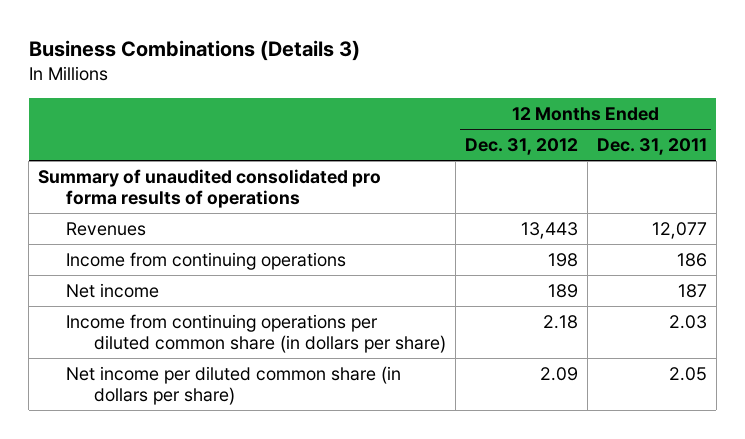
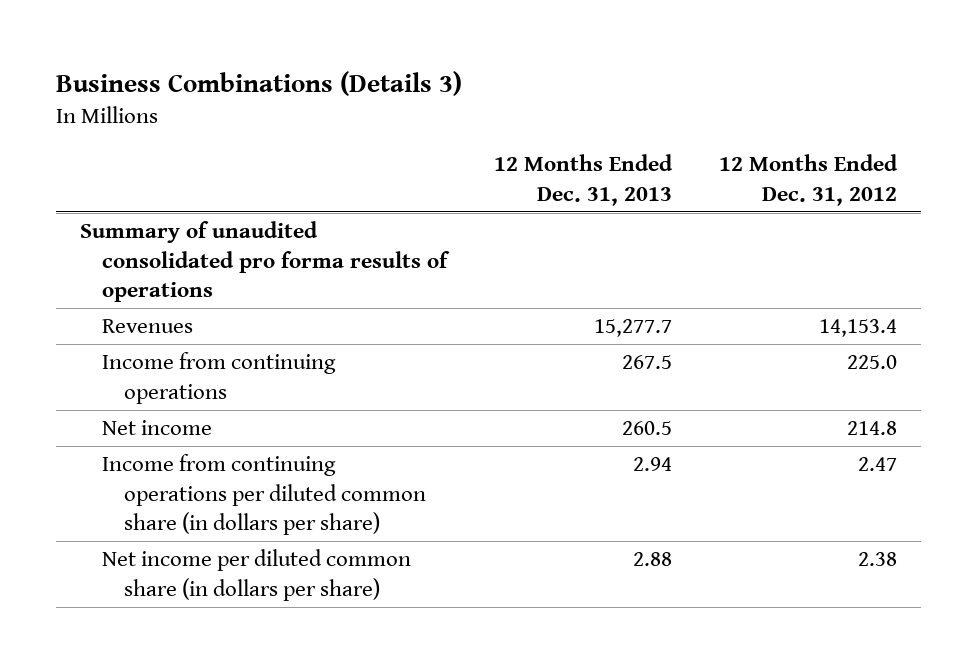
- | 12 Months Ended Dec. 31, 2012 | 12 Months Ended Dec. 31, 2011
+ | 12 Months Ended Dec. 31, 2013 | 12 Months Ended Dec. 31, 2012
- Revenues | 13,443 | 12,077
- Income from continuing operations | 198 | 186
- Net income | 189 | 187
- Income from continuing operations per diluted common share (in dollars per share) | 2.18 | 2.03
- Net income per diluted common share (in dollars per share) | 2.09 | 2.05
+ Revenues | 15,277.7 | 14,153.4
+ Income from continuing operations | 267.5 | 225.0
+ Net income | 260.5 | 214.8
+ Income from continuing operations per diluted common share (in dollars per share) | 2.94 | 2.47
+ Net income per diluted common share (in dollars per share) | 2.88 | 2.38

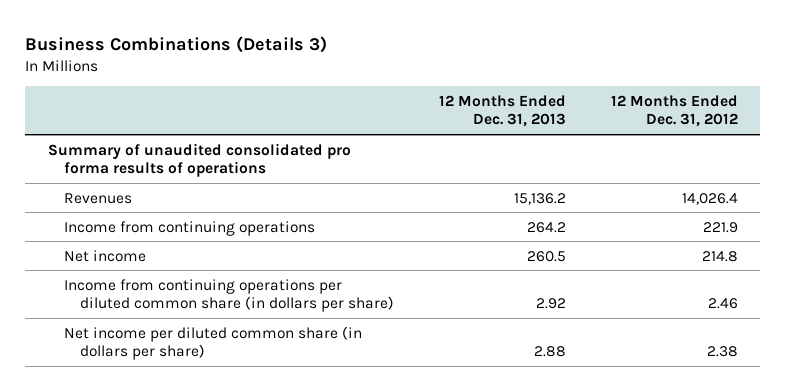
- Revenues | 15,277.7 | 14,153.4
- Income from continuing operations | 267.5 | 225.0
+ Revenues | 15,136.2 | 14,026.4
+ Income from continuing operations | 264.2 | 221.9
- Income from continuing operations per diluted common share (in dollars per share) | 2.94 | 2.47
+ Income from continuing operations per diluted common share (in dollars per share) | 2.92 | 2.46

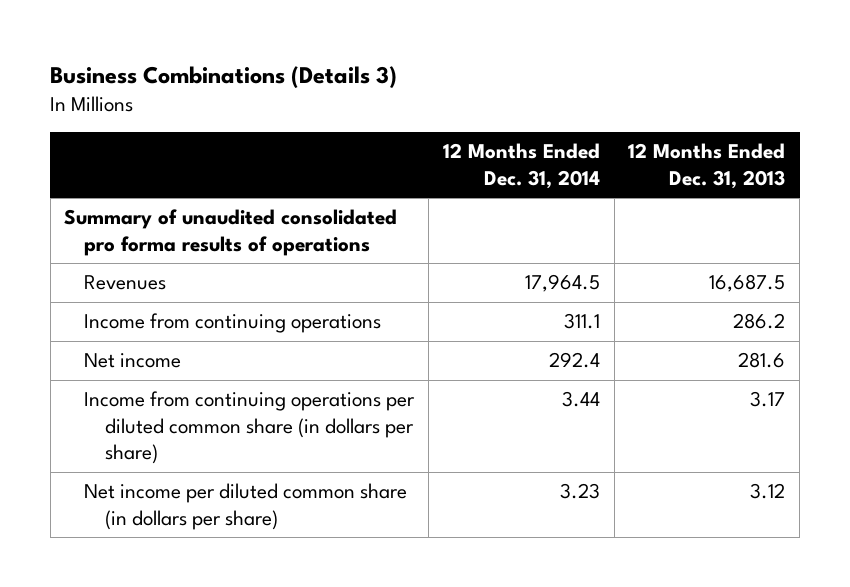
- | 12 Months Ended Dec. 31, 2013 | 12 Months Ended Dec. 31, 2012
+ | 12 Months Ended Dec. 31, 2014 | 12 Months Ended Dec. 31, 2013
- Revenues | 15,136.2 | 14,026.4
- Income from continuing operations | 264.2 | 221.9
- Net income | 260.5 | 214.8
- Income from continuing operations per diluted common share (in dollars per share) | 2.92 | 2.46
- Net income per diluted common share (in dollars per share) | 2.88 | 2.38
+ Revenues | 17,964.5 | 16,687.5
+ Income from continuing operations | 311.1 | 286.2
+ Net income | 292.4 | 281.6
+ Income from continuing operations per diluted common share (in dollars per share) | 3.44 | 3.17
+ Net income per diluted common share (in dollars per share) | 3.23 | 3.12

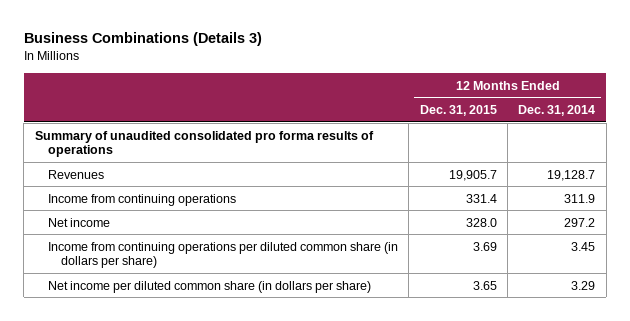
- | 12 Months Ended Dec. 31, 2014 | 12 Months Ended Dec. 31, 2013
+ | 12 Months Ended Dec. 31, 2015 | 12 Months Ended Dec. 31, 2014
- Revenues | 17,964.5 | 16,687.5
- Income from continuing operations | 311.1 | 286.2
- Net income | 292.4 | 281.6
- Income from continuing operations per diluted common share (in dollars per share) | 3.44 | 3.17
- Net income per diluted common share (in dollars per share) | 3.23 | 3.12
+ Revenues | 19,905.7 | 19,128.7
+ Income from continuing operations | 331.4 | 311.9
+ Net income | 328.0 | 297.2
+ Income from continuing operations per diluted common share (in dollars per share) | 3.69 | 3.45
+ Net income per diluted common share (in dollars per share) | 3.65 | 3.29

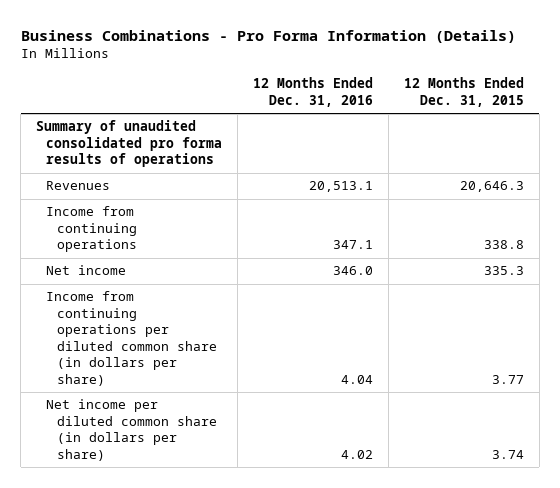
- Business Combinations (Details 3)
+ Business Combinations - Pro Forma Information (Details)
- | 12 Months Ended Dec. 31, 2015 | 12 Months Ended Dec. 31, 2014
+ | 12 Months Ended Dec. 31, 2016 | 12 Months Ended Dec. 31, 2015
- Revenues | 19,905.7 | 19,128.7
- Income from continuing operations | 331.4 | 311.9
- Net income | 328.0 | 297.2
- Income from continuing operations per diluted common share (in dollars per share) | 3.69 | 3.45
- Net income per diluted common share (in dollars per share) | 3.65 | 3.29
+ Revenues | 20,513.1 | 20,646.3
+ Income from continuing operations | 347.1 | 338.8
+ Net income | 346.0 | 335.3
+ Income from continuing operations per diluted common share (in dollars per share) | 4.04 | 3.77
+ Net income per diluted common share (in dollars per share) | 4.02 | 3.74

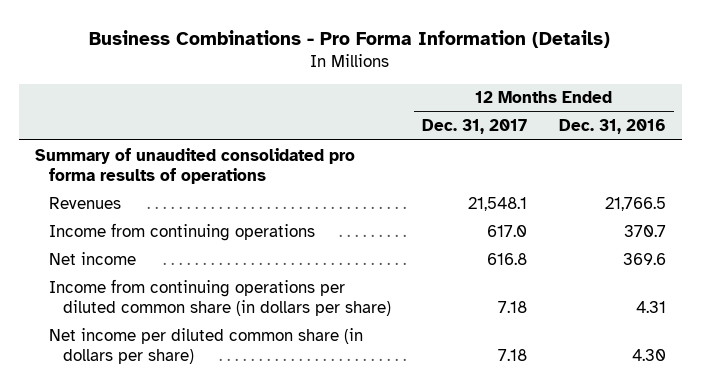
- | 12 Months Ended Dec. 31, 2016 | 12 Months Ended Dec. 31, 2015
+ | 12 Months Ended Dec. 31, 2017 | 12 Months Ended Dec. 31, 2016
- Revenues | 20,513.1 | 20,646.3
- Income from continuing operations | 347.1 | 338.8
- Net income | 346.0 | 335.3
- Income from continuing operations per diluted common share (in dollars per share) | 4.04 | 3.77
- Net income per diluted common share (in dollars per share) | 4.02 | 3.74
+ Revenues | 21,548.1 | 21,766.5
+ Income from continuing operations | 617.0 | 370.7
+ Net income | 616.8 | 369.6
+ Income from continuing operations per diluted common share (in dollars per share) | 7.18 | 4.31
+ Net income per diluted common share (in dollars per share) | 7.18 | 4.30

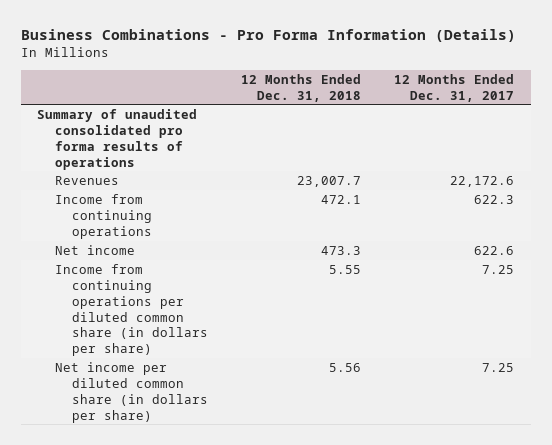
- | 12 Months Ended Dec. 31, 2017 | 12 Months Ended Dec. 31, 2016
+ | 12 Months Ended Dec. 31, 2018 | 12 Months Ended Dec. 31, 2017
- Revenues | 21,548.1 | 21,766.5
- Income from continuing operations | 617.0 | 370.7
- Net income | 616.8 | 369.6
- Income from continuing operations per diluted common share (in dollars per share) | 7.18 | 4.31
- Net income per diluted common share (in dollars per share) | 7.18 | 4.30
+ Revenues | 23,007.7 | 22,172.6
+ Income from continuing operations | 472.1 | 622.3
+ Net income | 473.3 | 622.6
+ Income from continuing operations per diluted common share (in dollars per share) | 5.55 | 7.25
+ Net income per diluted common share (in dollars per share) | 5.56 | 7.25

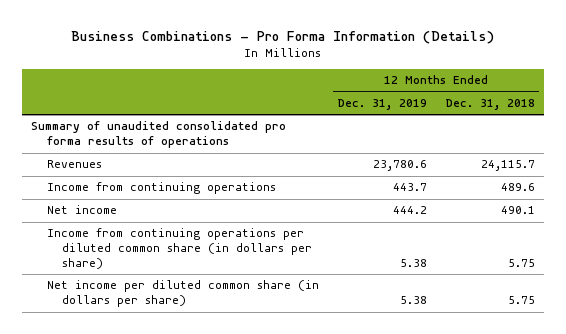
- | 12 Months Ended Dec. 31, 2018 | 12 Months Ended Dec. 31, 2017
+ | 12 Months Ended Dec. 31, 2019 | 12 Months Ended Dec. 31, 2018
- Revenues | 23,007.7 | 22,172.6
- Income from continuing operations | 472.1 | 622.3
- Net income | 473.3 | 622.6
- Income from continuing operations per diluted common share (in dollars per share) | 5.55 | 7.25
- Net income per diluted common share (in dollars per share) | 5.56 | 7.25
+ Revenues | 23,780.6 | 24,115.7
+ Income from continuing operations | 443.7 | 489.6
+ Net income | 444.2 | 490.1
+ Income from continuing operations per diluted common share (in dollars per share) | 5.38 | 5.75
+ Net income per diluted common share (in dollars per share) | 5.38 | 5.75

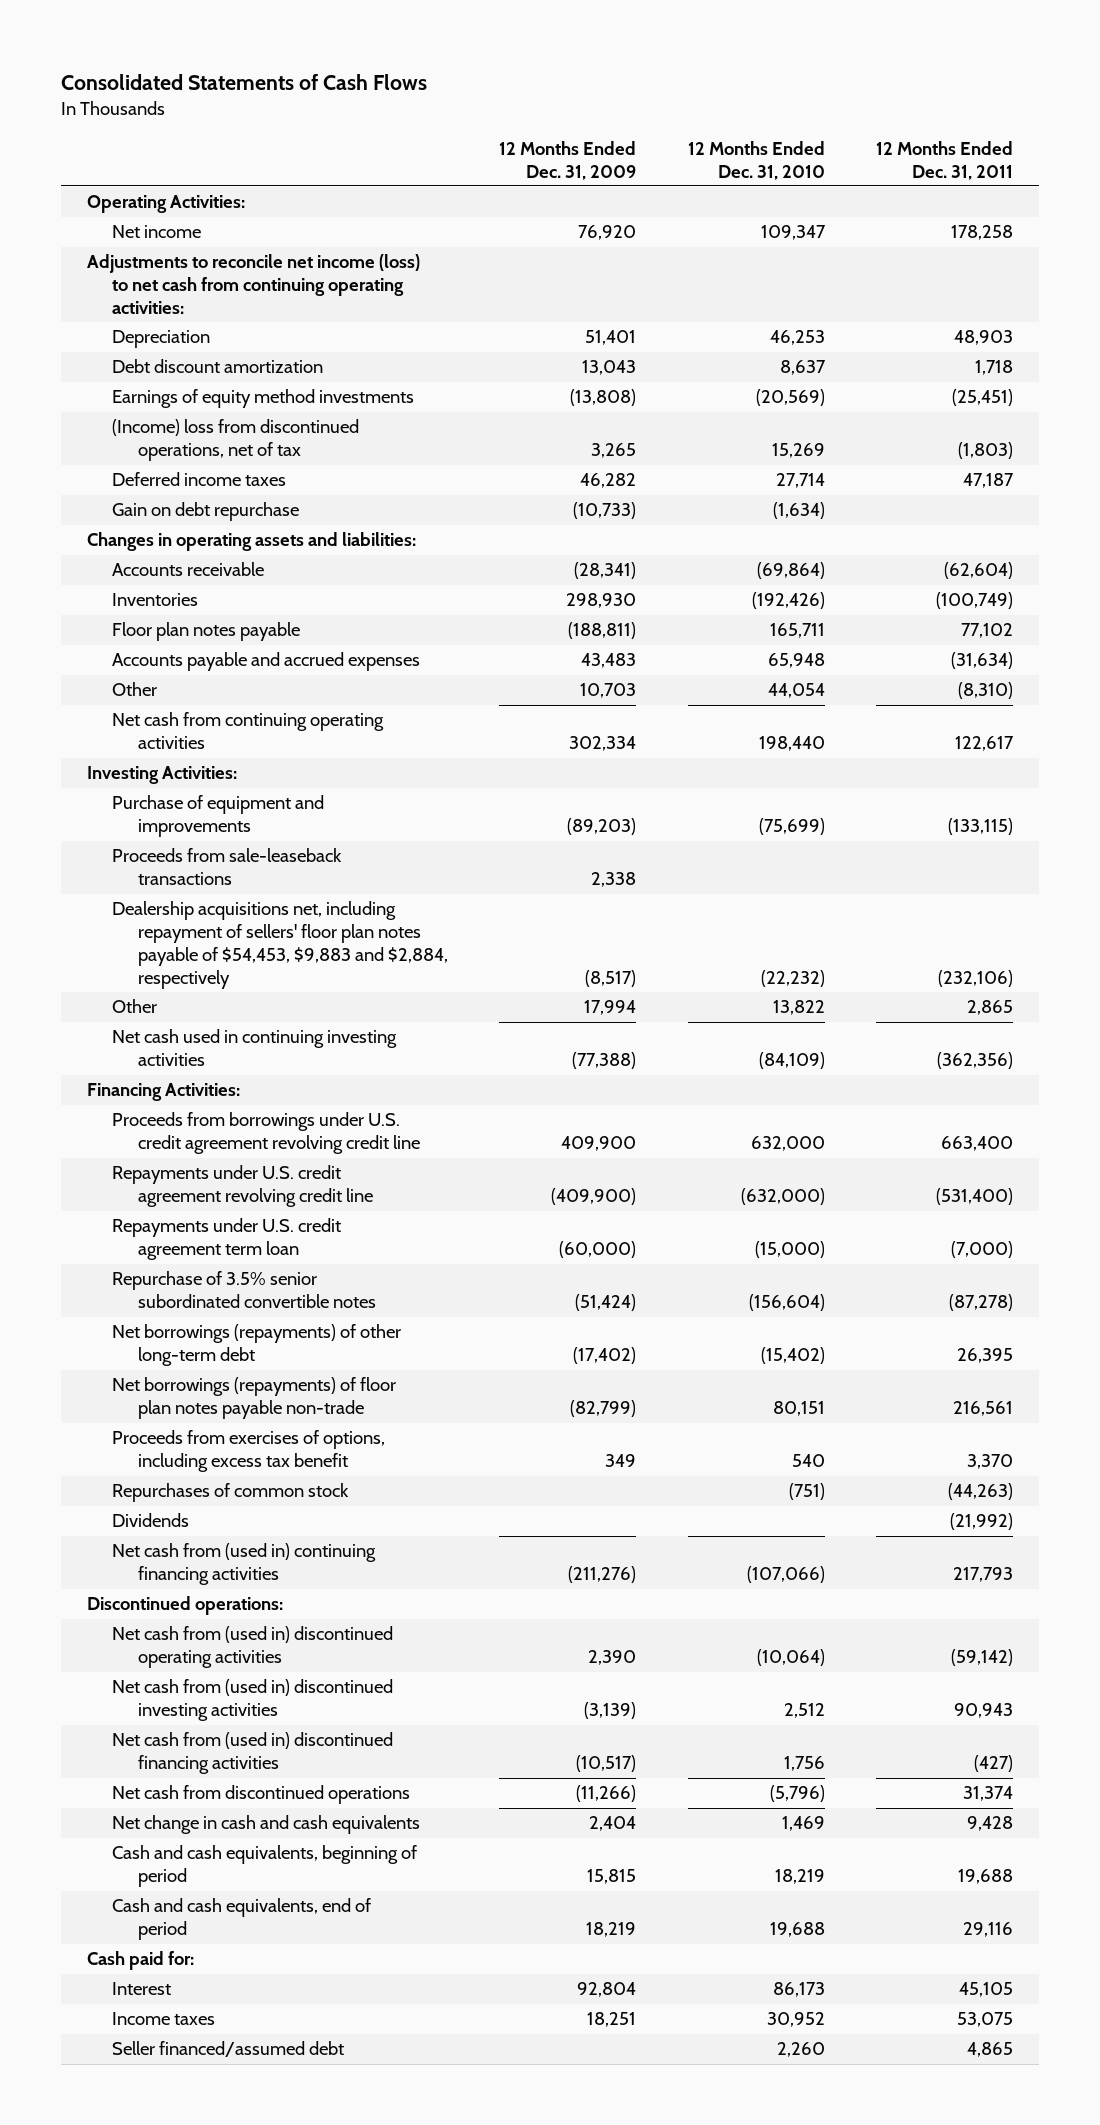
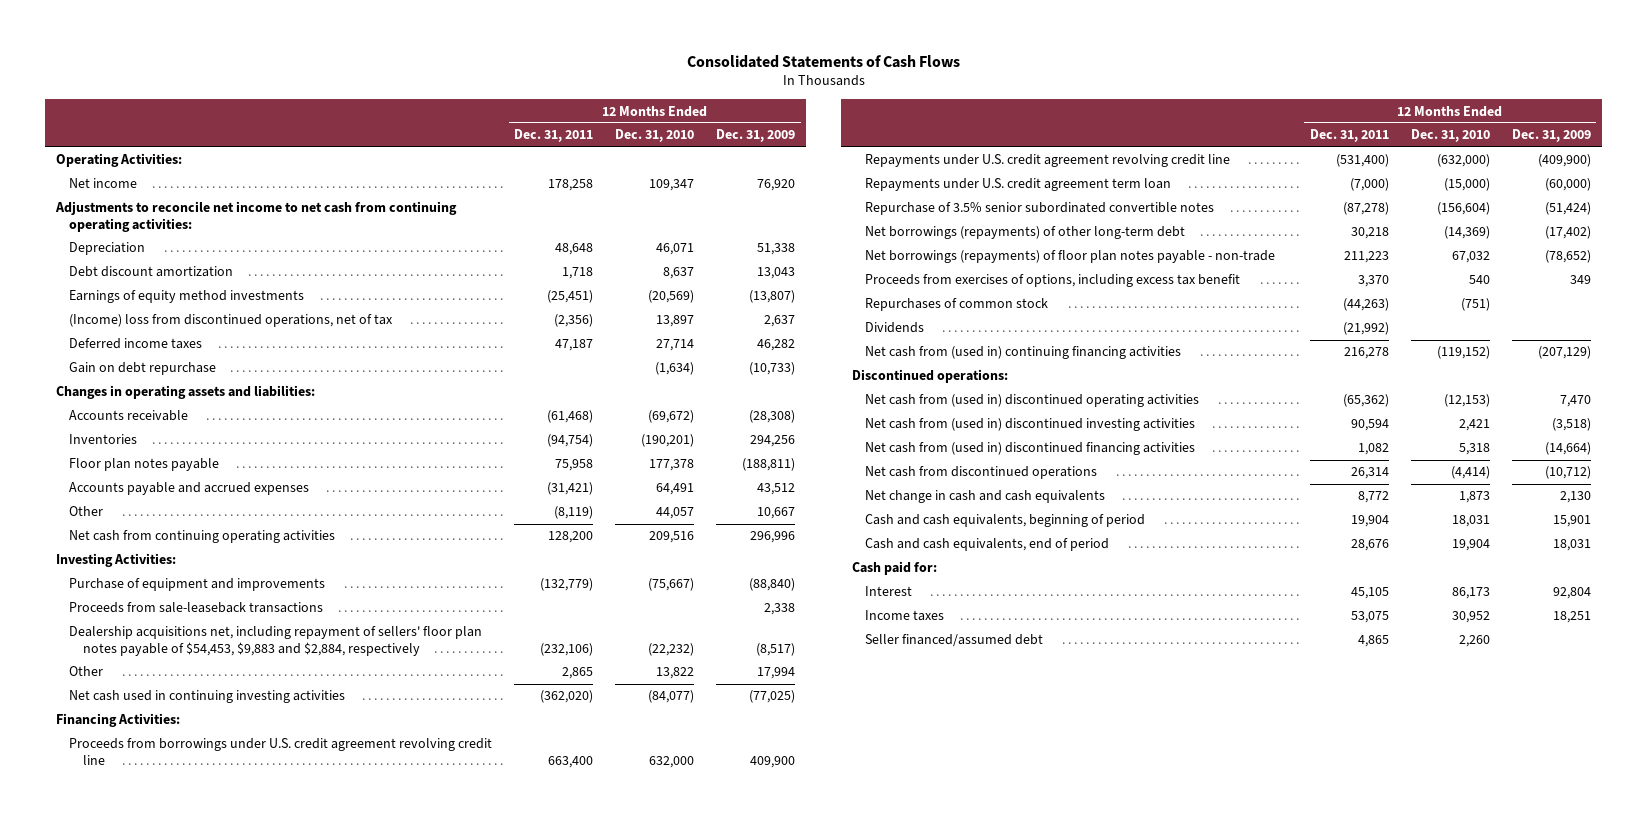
- | 12 Months Ended Dec. 31, 2009 | 12 Months Ended Dec. 31, 2010 | 12 Months Ended Dec. 31, 2011
+ | 12 Months Ended Dec. 31, 2011 | 12 Months Ended Dec. 31, 2010 | 12 Months Ended Dec. 31, 2009
- Adjustments to reconcile net income (loss) to net cash from continuing operating activities:
- Depreciation | 51,401 | 46,253 | 48,903
+ Adjustments to reconcile net income to net cash from continuing operating activities:
+ Depreciation | 48,648 | 46,071 | 51,338
- Earnings of equity method investments | (13,808) | (20,569) | (25,451)
- (Income) loss from discontinued operations, net of tax | 3,265 | 15,269 | (1,803)
+ Earnings of equity method investments | (25,451) | (20,569) | (13,807)
+ (Income) loss from discontinued operations, net of tax | (2,356) | 13,897 | 2,637
- Accounts receivable | (28,341) | (69,864) | (62,604)
- Inventories | 298,930 | (192,426) | (100,749)
- Floor plan notes payable | (188,811) | 165,711 | 77,102
- Accounts payable and accrued expenses | 43,483 | 65,948 | (31,634)
- Other | 10,703 | 44,054 | (8,310)
- Net cash from continuing operating activities | 302,334 | 198,440 | 122,617
+ Accounts receivable | (61,468) | (69,672) | (28,308)
+ Inventories | (94,754) | (190,201) | 294,256
+ Floor plan notes payable | 75,958 | 177,378 | (188,811)
+ Accounts payable and accrued expenses | (31,421) | 64,491 | 43,512
+ Other | (8,119) | 44,057 | 10,667
+ Net cash from continuing operating activities | 128,200 | 209,516 | 296,996
- Purchase of equipment and improvements | (89,203) | (75,699) | (133,115)
+ Purchase of equipment and improvements | (132,779) | (75,667) | (88,840)
- Net cash used in continuing investing activities | (77,388) | (84,109) | (362,356)
+ Net cash used in continuing investing activities | (362,020) | (84,077) | (77,025)
- Net borrowings (repayments) of other long-term debt | (17,402) | (15,402) | 26,395
- Net borrowings (repayments) of floor plan notes payable non-trade | (82,799) | 80,151 | 216,561
+ Net borrowings (repayments) of other long-term debt | 30,218 | (14,369) | (17,402)
+ Net borrowings (repayments) of floor plan notes payable - non-trade | 211,223 | 67,032 | (78,652)
- Net cash from (used in) continuing financing activities | (211,276) | (107,066) | 217,793
+ Net cash from (used in) continuing financing activities | 216,278 | (119,152) | (207,129)
- Net cash from (used in) discontinued operating activities | 2,390 | (10,064) | (59,142)
- Net cash from (used in) discontinued investing activities | (3,139) | 2,512 | 90,943
- Net cash from (used in) discontinued financing activities | (10,517) | 1,756 | (427)
- Net cash from discontinued operations | (11,266) | (5,796) | 31,374
- Net change in cash and cash equivalents | 2,404 | 1,469 | 9,428
- Cash and cash equivalents, beginning of period | 15,815 | 18,219 | 19,688
- Cash and cash equivalents, end of period | 18,219 | 19,688 | 29,116
+ Net cash from (used in) discontinued operating activities | (65,362) | (12,153) | 7,470
+ Net cash from (used in) discontinued investing activities | 90,594 | 2,421 | (3,518)
+ Net cash from (used in) discontinued financing activities | 1,082 | 5,318 | (14,664)
+ Net cash from discontinued operations | 26,314 | (4,414) | (10,712)
+ Net change in cash and cash equivalents | 8,772 | 1,873 | 2,130
+ Cash and cash equivalents, beginning of period | 19,904 | 18,031 | 15,901
+ Cash and cash equivalents, end of period | 28,676 | 19,904 | 18,031

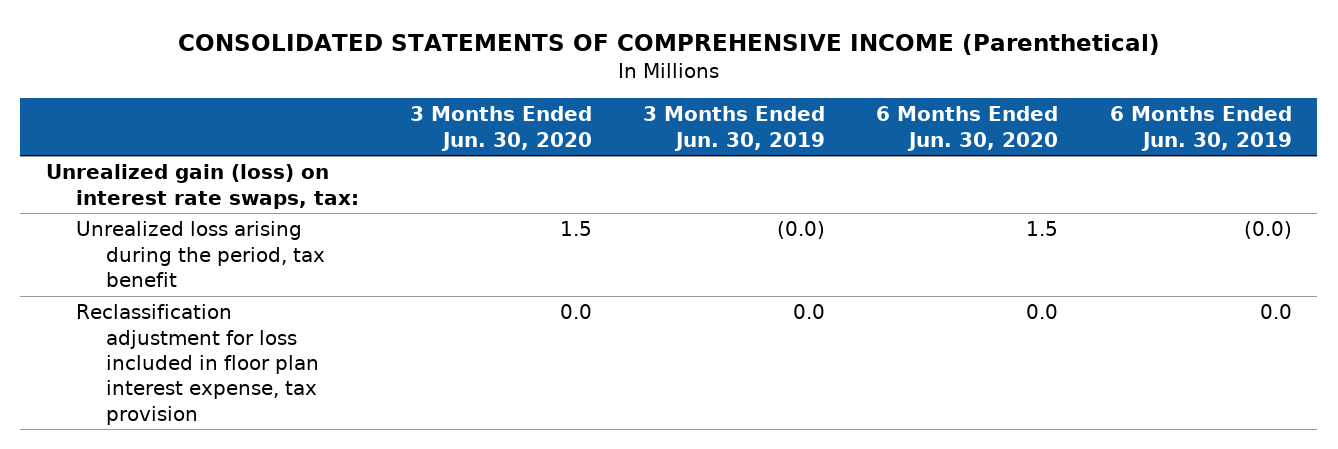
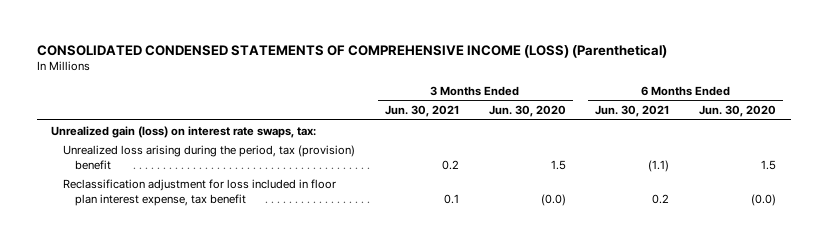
- CONSOLIDATED STATEMENTS OF COMPREHENSIVE INCOME (Parenthetical)
+ CONSOLIDATED CONDENSED STATEMENTS OF COMPREHENSIVE INCOME (LOSS) (Parenthetical)
- | 3 Months Ended Jun. 30, 2020 | 3 Months Ended Jun. 30, 2019 | 6 Months Ended Jun. 30, 2020 | 6 Months Ended Jun. 30, 2019
+ | 3 Months Ended Jun. 30, 2021 | 3 Months Ended Jun. 30, 2020 | 6 Months Ended Jun. 30, 2021 | 6 Months Ended Jun. 30, 2020
- Unrealized loss arising during the period, tax benefit | 1.5 | (0.0) | 1.5 | (0.0)
- Reclassification adjustment for loss included in floor plan interest expense, tax provision | 0.0 | 0.0 | 0.0 | 0.0
+ Unrealized loss arising during the period, tax (provision) benefit | 0.2 | 1.5 | (1.1) | 1.5
+ Reclassification adjustment for loss included in floor plan interest expense, tax benefit | 0.1 | (0.0) | 0.2 | (0.0)

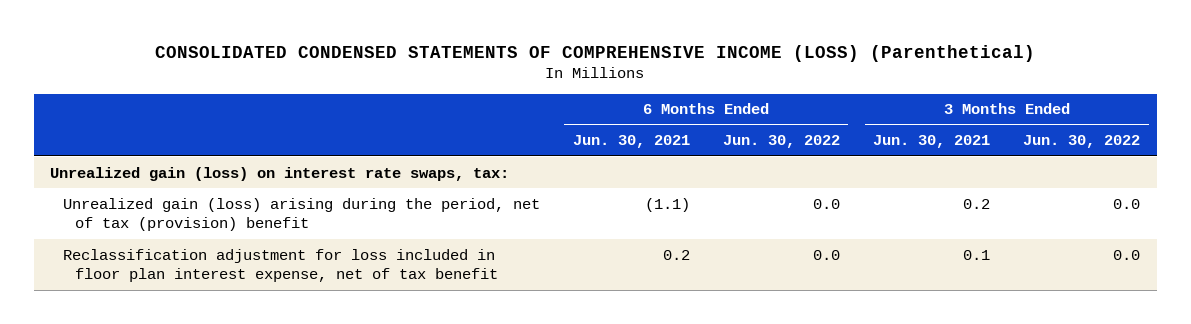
- | 3 Months Ended Jun. 30, 2021 | 3 Months Ended Jun. 30, 2020 | 6 Months Ended Jun. 30, 2021 | 6 Months Ended Jun. 30, 2020
+ | 6 Months Ended Jun. 30, 2021 | 6 Months Ended Jun. 30, 2022 | 3 Months Ended Jun. 30, 2021 | 3 Months Ended Jun. 30, 2022
- Unrealized loss arising during the period, tax (provision) benefit | 0.2 | 1.5 | (1.1) | 1.5
- Reclassification adjustment for loss included in floor plan interest expense, tax benefit | 0.1 | (0.0) | 0.2 | (0.0)
+ Unrealized gain (loss) arising during the period, net of tax (provision) benefit | (1.1) | 0.0 | 0.2 | 0.0
+ Reclassification adjustment for loss included in floor plan interest expense, net of tax benefit | 0.2 | 0.0 | 0.1 | 0.0

